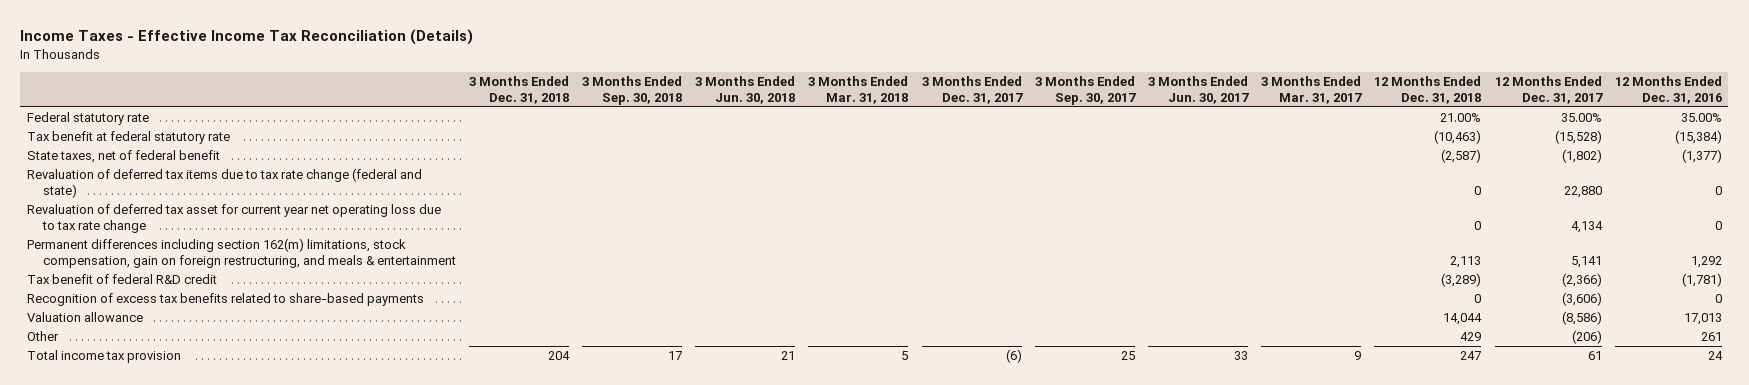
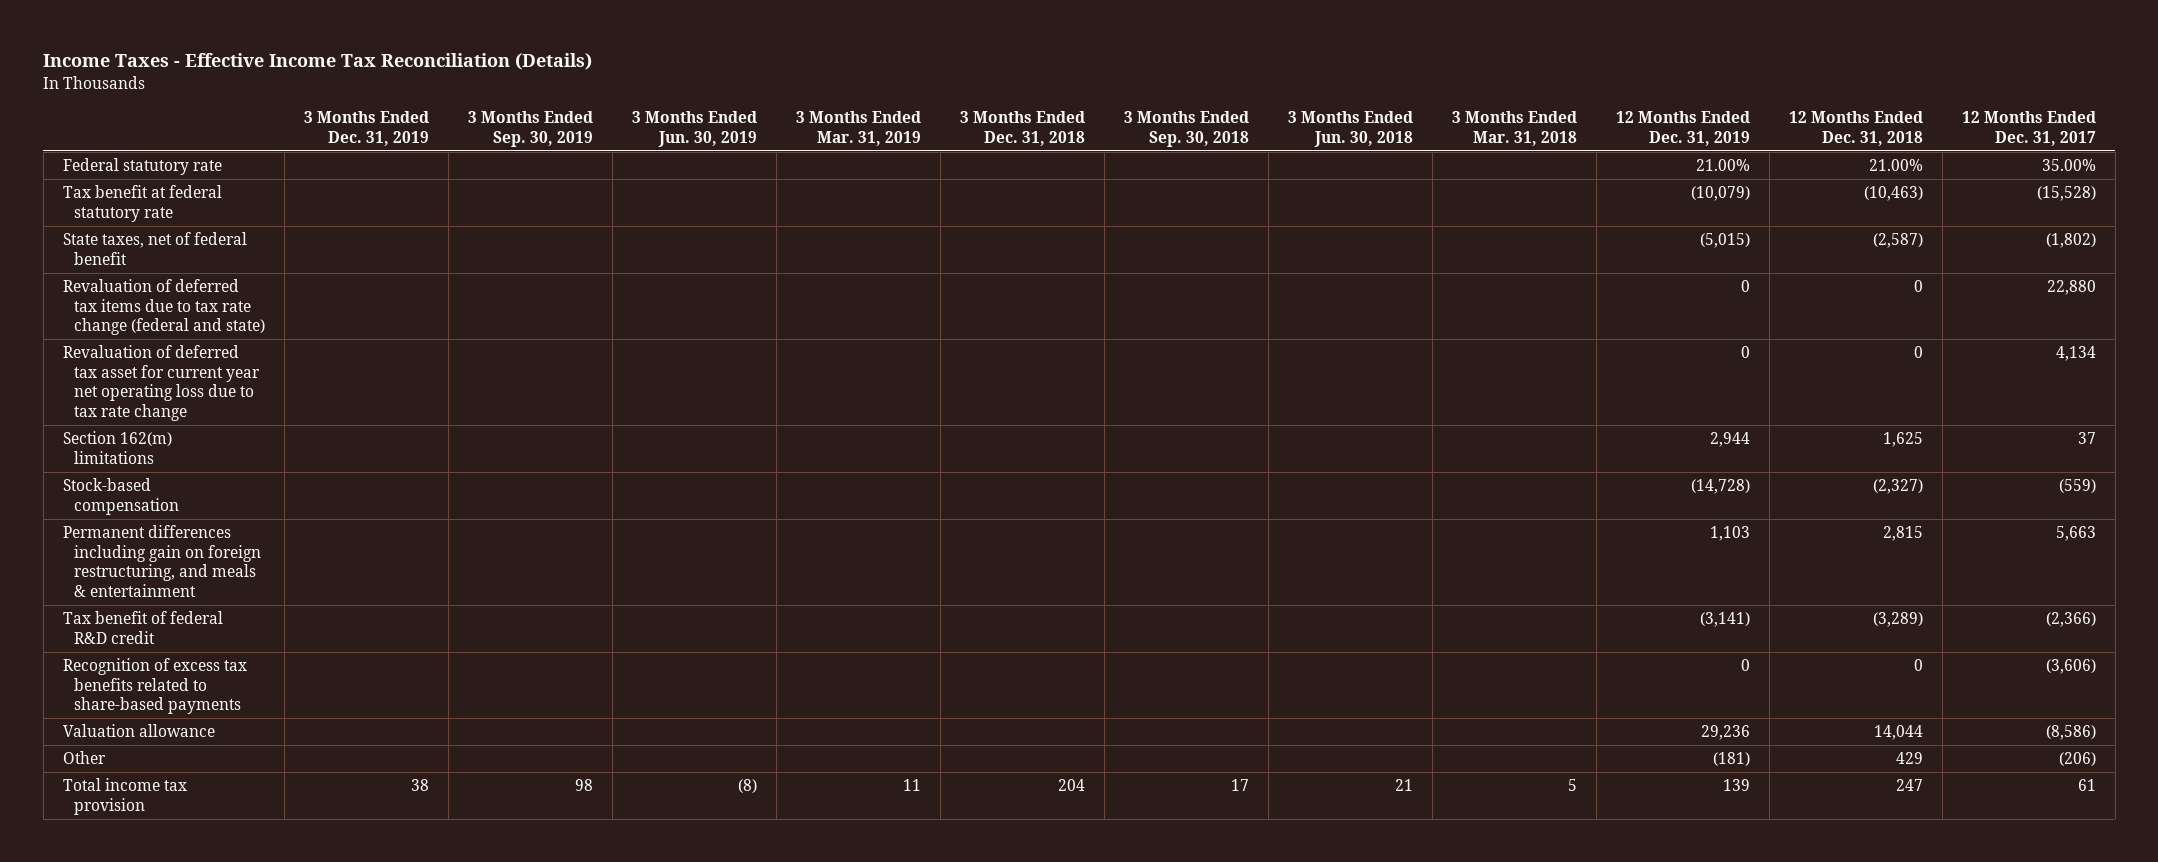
- | 3 Months Ended Dec. 31, 2018 | 3 Months Ended Sep. 30, 2018 | 3 Months Ended Jun. 30, 2018 | 3 Months Ended Mar. 31, 2018 | 3 Months Ended Dec. 31, 2017 | 3 Months Ended Sep. 30, 2017 | 3 Months Ended Jun. 30, 2017 | 3 Months Ended Mar. 31, 2017 | 12 Months Ended Dec. 31, 2018 | 12 Months Ended Dec. 31, 2017 | 12 Months Ended Dec. 31, 2016
+ | 3 Months Ended Dec. 31, 2019 | 3 Months Ended Sep. 30, 2019 | 3 Months Ended Jun. 30, 2019 | 3 Months Ended Mar. 31, 2019 | 3 Months Ended Dec. 31, 2018 | 3 Months Ended Sep. 30, 2018 | 3 Months Ended Jun. 30, 2018 | 3 Months Ended Mar. 31, 2018 | 12 Months Ended Dec. 31, 2019 | 12 Months Ended Dec. 31, 2018 | 12 Months Ended Dec. 31, 2017
- Permanent differences including section 162(m) limitations, stock compensation, gain on foreign restructuring, and meals & entertainment | | | | | | | | | 2,113 | 5,141 | 1,292
+ Section 162(m) limitations | | | | | | | | | 2,944 | 1,625 | 37
+ Stock-based compensation | | | | | | | | | (14,728) | (2,327) | (559)
+ Permanent differences including gain on foreign restructuring, and meals & entertainment | | | | | | | | | 1,103 | 2,815 | 5,663

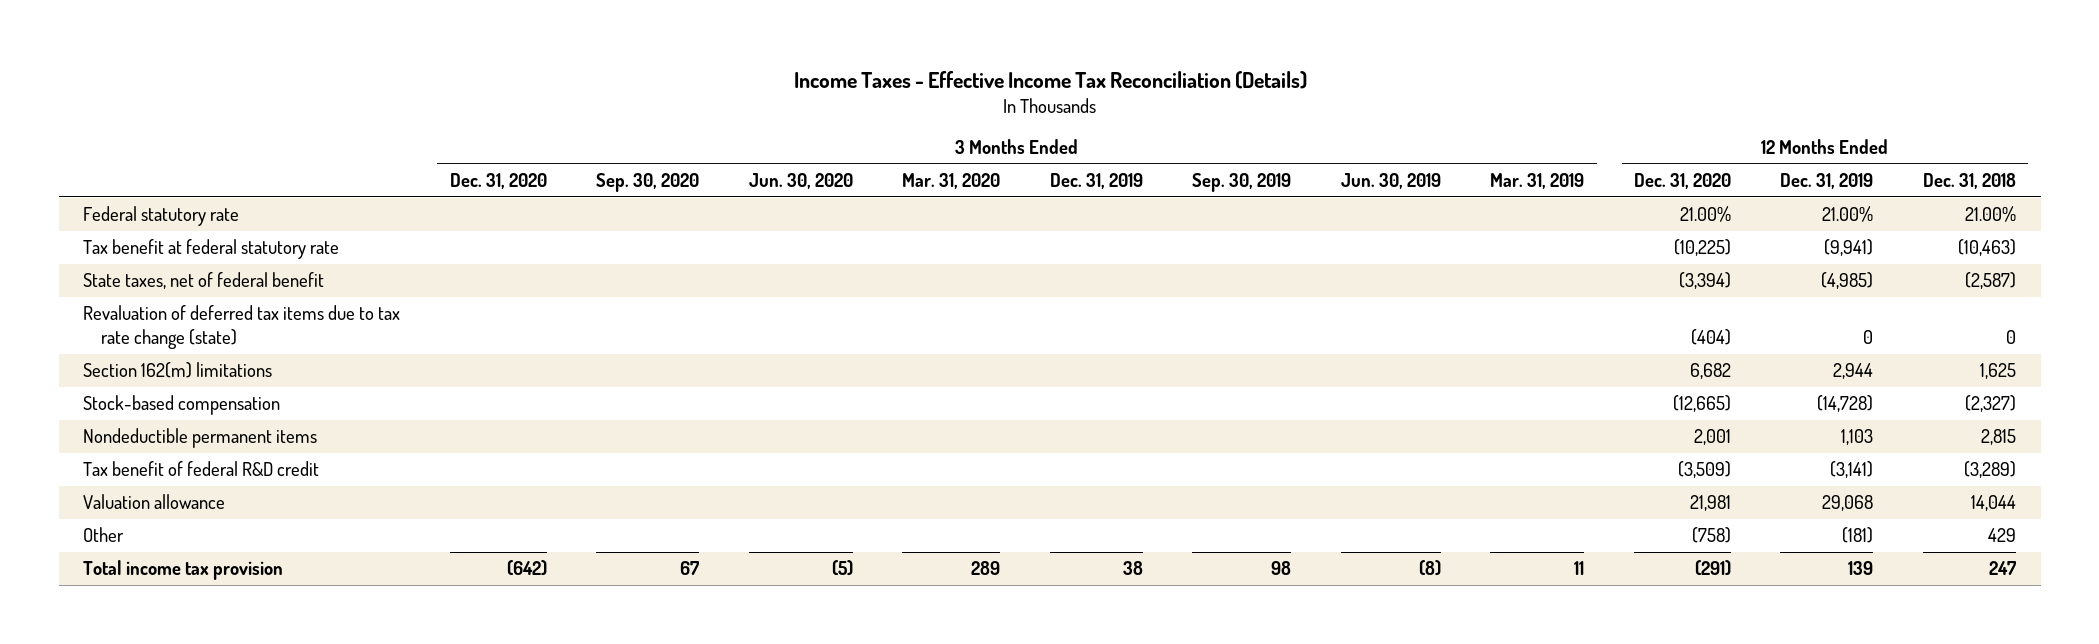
- | 3 Months Ended Dec. 31, 2019 | 3 Months Ended Sep. 30, 2019 | 3 Months Ended Jun. 30, 2019 | 3 Months Ended Mar. 31, 2019 | 3 Months Ended Dec. 31, 2018 | 3 Months Ended Sep. 30, 2018 | 3 Months Ended Jun. 30, 2018 | 3 Months Ended Mar. 31, 2018 | 12 Months Ended Dec. 31, 2019 | 12 Months Ended Dec. 31, 2018 | 12 Months Ended Dec. 31, 2017
+ | 3 Months Ended Dec. 31, 2020 | 3 Months Ended Sep. 30, 2020 | 3 Months Ended Jun. 30, 2020 | 3 Months Ended Mar. 31, 2020 | 3 Months Ended Dec. 31, 2019 | 3 Months Ended Sep. 30, 2019 | 3 Months Ended Jun. 30, 2019 | 3 Months Ended Mar. 31, 2019 | 12 Months Ended Dec. 31, 2020 | 12 Months Ended Dec. 31, 2019 | 12 Months Ended Dec. 31, 2018
- Tax benefit at federal statutory rate | | | | | | | | | (10,079) | (10,463) | (15,528)
- State taxes, net of federal benefit | | | | | | | | | (5,015) | (2,587) | (1,802)
- Revaluation of deferred tax items due to tax rate change (federal and state) | | | | | | | | | 0 | 0 | 22,880
- Revaluation of deferred tax asset for current year net operating loss due to tax rate change | | | | | | | | | 0 | 0 | 4,134
+ Tax benefit at federal statutory rate | | | | | | | | | (10,225) | (9,941) | (10,463)
+ State taxes, net of federal benefit | | | | | | | | | (3,394) | (4,985) | (2,587)
+ Revaluation of deferred tax items due to tax rate change (state) | | | | | | | | | (404) | 0 | 0
- Permanent differences including gain on foreign restructuring, and meals & entertainment | | | | | | | | | 1,103 | 2,815 | 5,663
+ Nondeductible permanent items | | | | | | | | | 2,001 | 1,103 | 2,815
- Recognition of excess tax benefits related to share-based payments | | | | | | | | | 0 | 0 | (3,606)
- Valuation allowance | | | | | | | | | 29,236 | 14,044 | (8,586)
+ Valuation allowance | | | | | | | | | 21,981 | 29,068 | 14,044

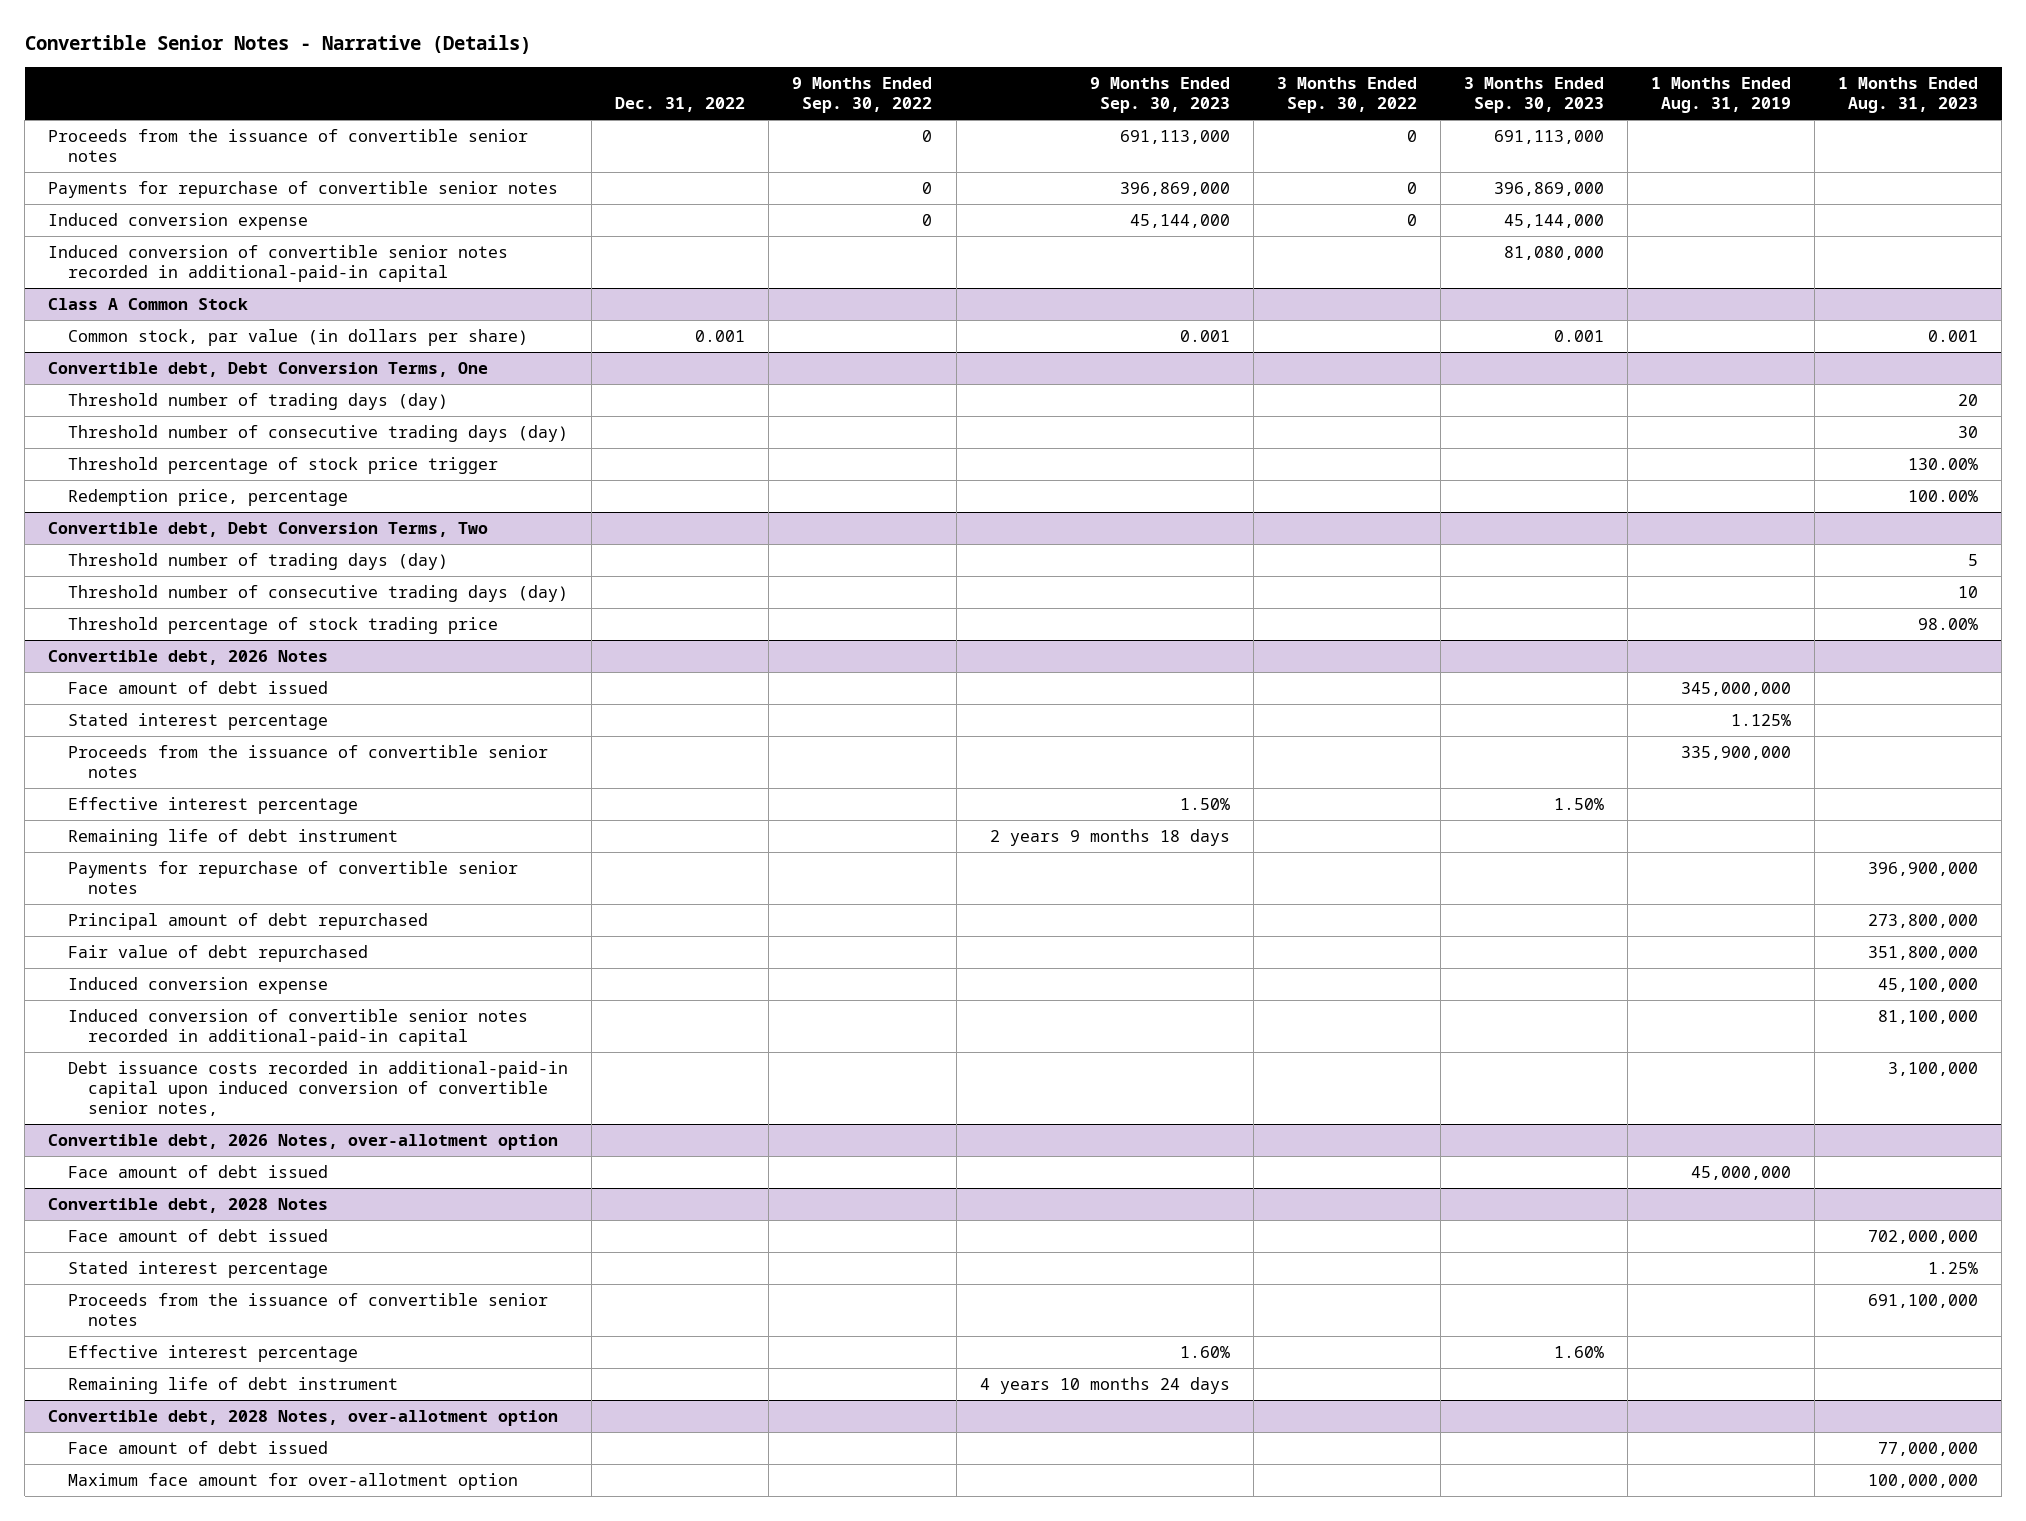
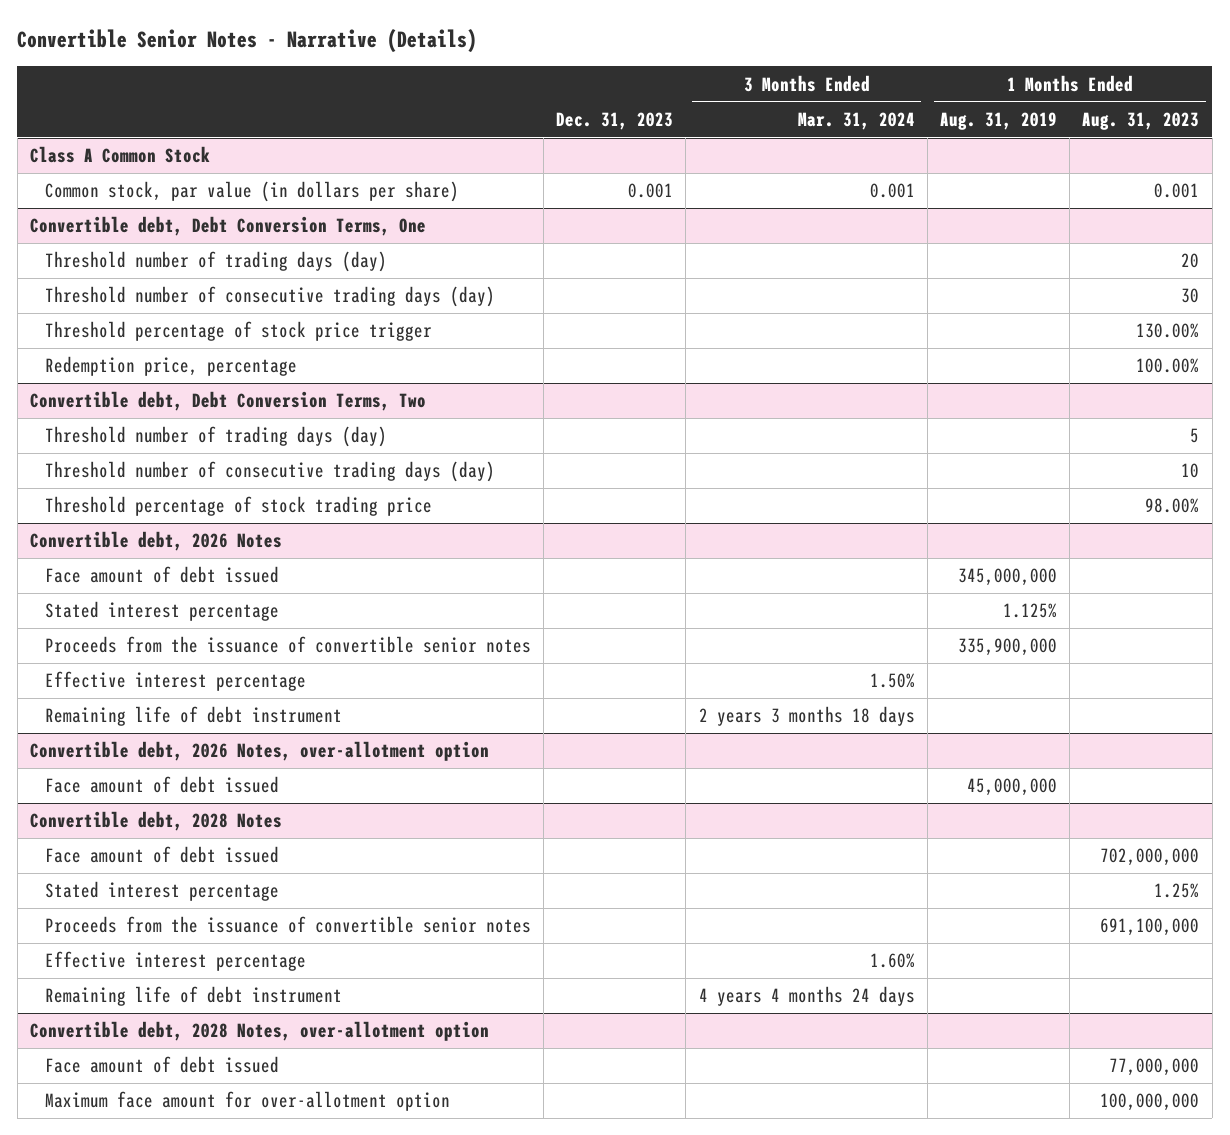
- | Dec. 31, 2022 | 9 Months Ended Sep. 30, 2022 | 9 Months Ended Sep. 30, 2023 | 3 Months Ended Sep. 30, 2022 | 3 Months Ended Sep. 30, 2023 | 1 Months Ended Aug. 31, 2019 | 1 Months Ended Aug. 31, 2023
+ | Dec. 31, 2023 | 3 Months Ended Mar. 31, 2024 | 1 Months Ended Aug. 31, 2019 | 1 Months Ended Aug. 31, 2023
- Proceeds from the issuance of convertible senior notes | | 0 | 691,113,000 | 0 | 691,113,000 | |
- Payments for repurchase of convertible senior notes | | 0 | 396,869,000 | 0 | 396,869,000 | |
- Induced conversion expense | | 0 | 45,144,000 | 0 | 45,144,000 | |
- Induced conversion of convertible senior notes recorded in additional-paid-in capital | | | | | 81,080,000 | |
@ Convertible debt, 2026 Notes
- Payments for repurchase of convertible senior notes | | | | | | | 396,900,000
- Principal amount of debt repurchased | | | | | | | 273,800,000
- Fair value of debt repurchased | | | | | | | 351,800,000
- Induced conversion expense | | | | | | | 45,100,000
- Induced conversion of convertible senior notes recorded in additional-paid-in capital | | | | | | | 81,100,000
- Debt issuance costs recorded in additional-paid-in capital upon induced conversion of convertible senior notes, | | | | | | | 3,100,000

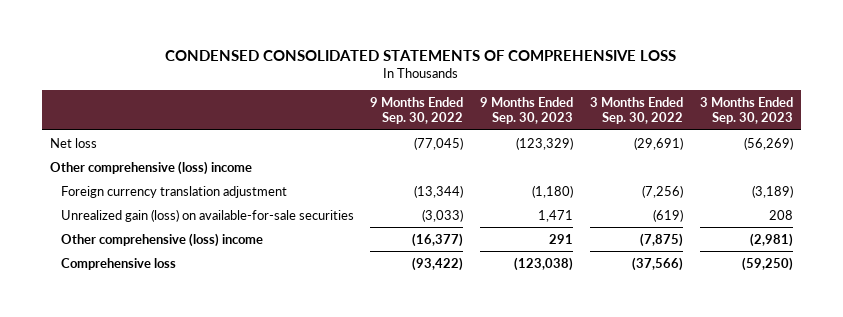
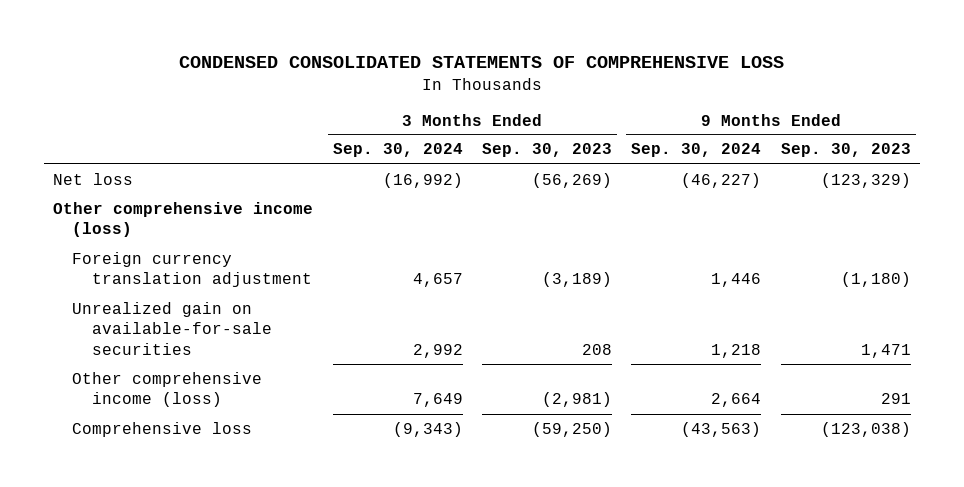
- | 9 Months Ended Sep. 30, 2022 | 9 Months Ended Sep. 30, 2023 | 3 Months Ended Sep. 30, 2022 | 3 Months Ended Sep. 30, 2023
+ | 3 Months Ended Sep. 30, 2024 | 3 Months Ended Sep. 30, 2023 | 9 Months Ended Sep. 30, 2024 | 9 Months Ended Sep. 30, 2023
- Other comprehensive (loss) income
+ Other comprehensive income (loss)
- Unrealized gain (loss) on available-for-sale securities | (3,033) | 1,471 | (619) | 208
- Other comprehensive (loss) income | (16,377) | 291 | (7,875) | (2,981)
+ Unrealized gain on available-for-sale securities | 2,992 | 208 | 1,218 | 1,471
+ Other comprehensive income (loss) | 7,649 | (2,981) | 2,664 | 291

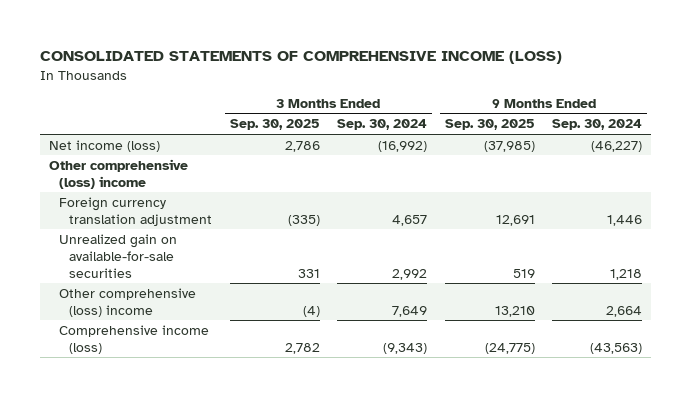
- CONDENSED CONSOLIDATED STATEMENTS OF COMPREHENSIVE LOSS
+ CONSOLIDATED STATEMENTS OF COMPREHENSIVE INCOME (LOSS)
- | 3 Months Ended Sep. 30, 2024 | 3 Months Ended Sep. 30, 2023 | 9 Months Ended Sep. 30, 2024 | 9 Months Ended Sep. 30, 2023
+ | 3 Months Ended Sep. 30, 2025 | 3 Months Ended Sep. 30, 2024 | 9 Months Ended Sep. 30, 2025 | 9 Months Ended Sep. 30, 2024
- Net loss | (16,992) | (56,269) | (46,227) | (123,329)
- Other comprehensive income (loss)
+ Net income (loss) | 2,786 | (16,992) | (37,985) | (46,227)
+ Other comprehensive (loss) income
- Other comprehensive income (loss) | 7,649 | (2,981) | 2,664 | 291
- Comprehensive loss | (9,343) | (59,250) | (43,563) | (123,038)
+ Other comprehensive (loss) income | (4) | 7,649 | 13,210 | 2,664
+ Comprehensive income (loss) | 2,782 | (9,343) | (24,775) | (43,563)

